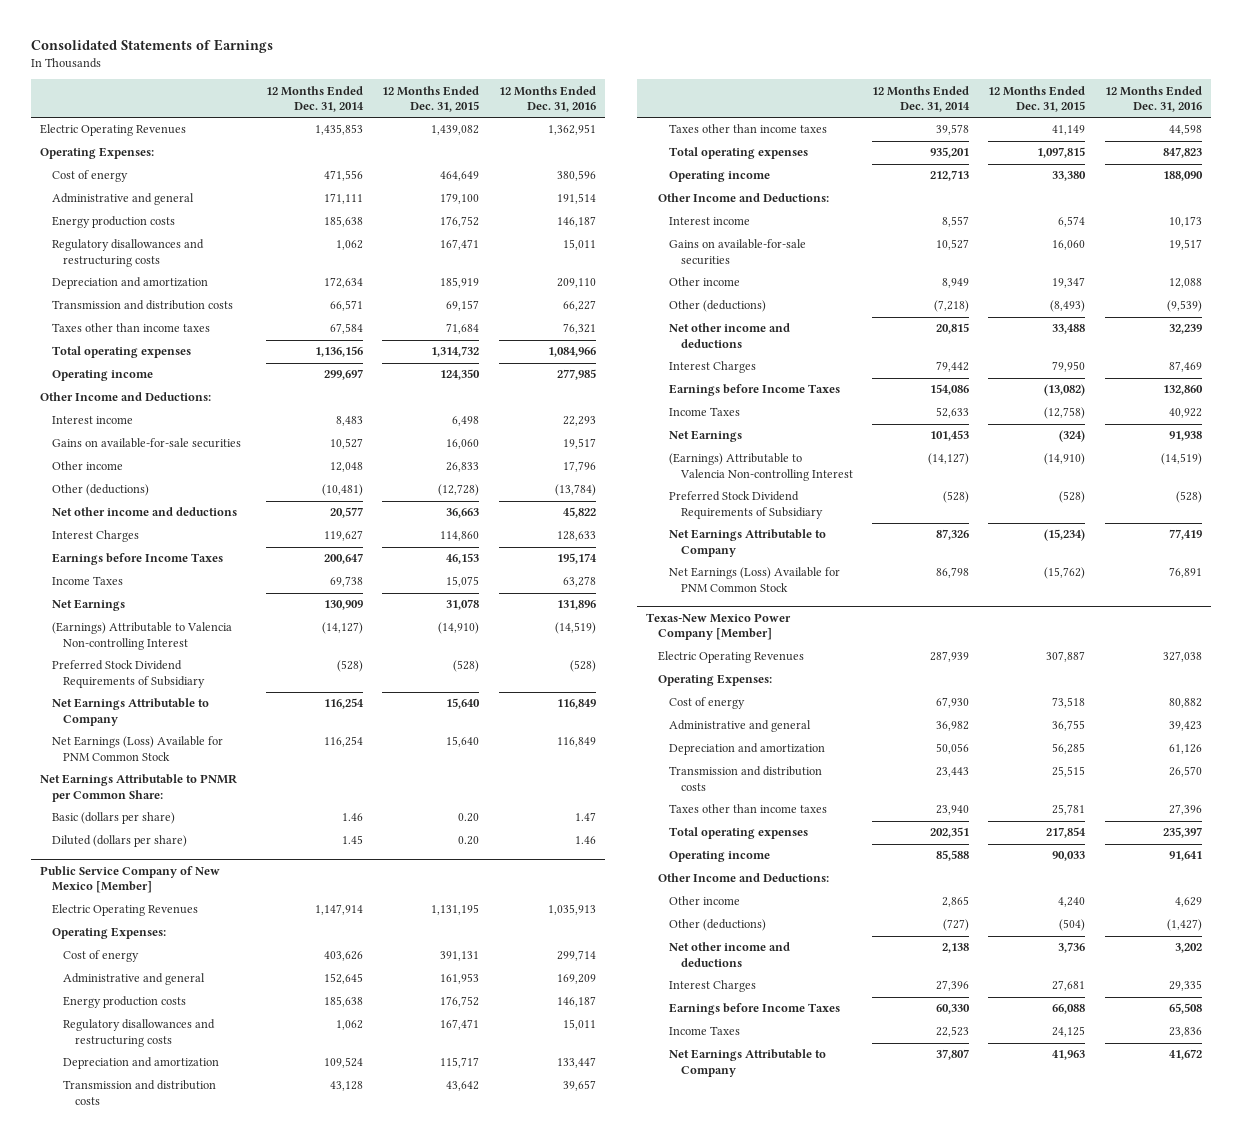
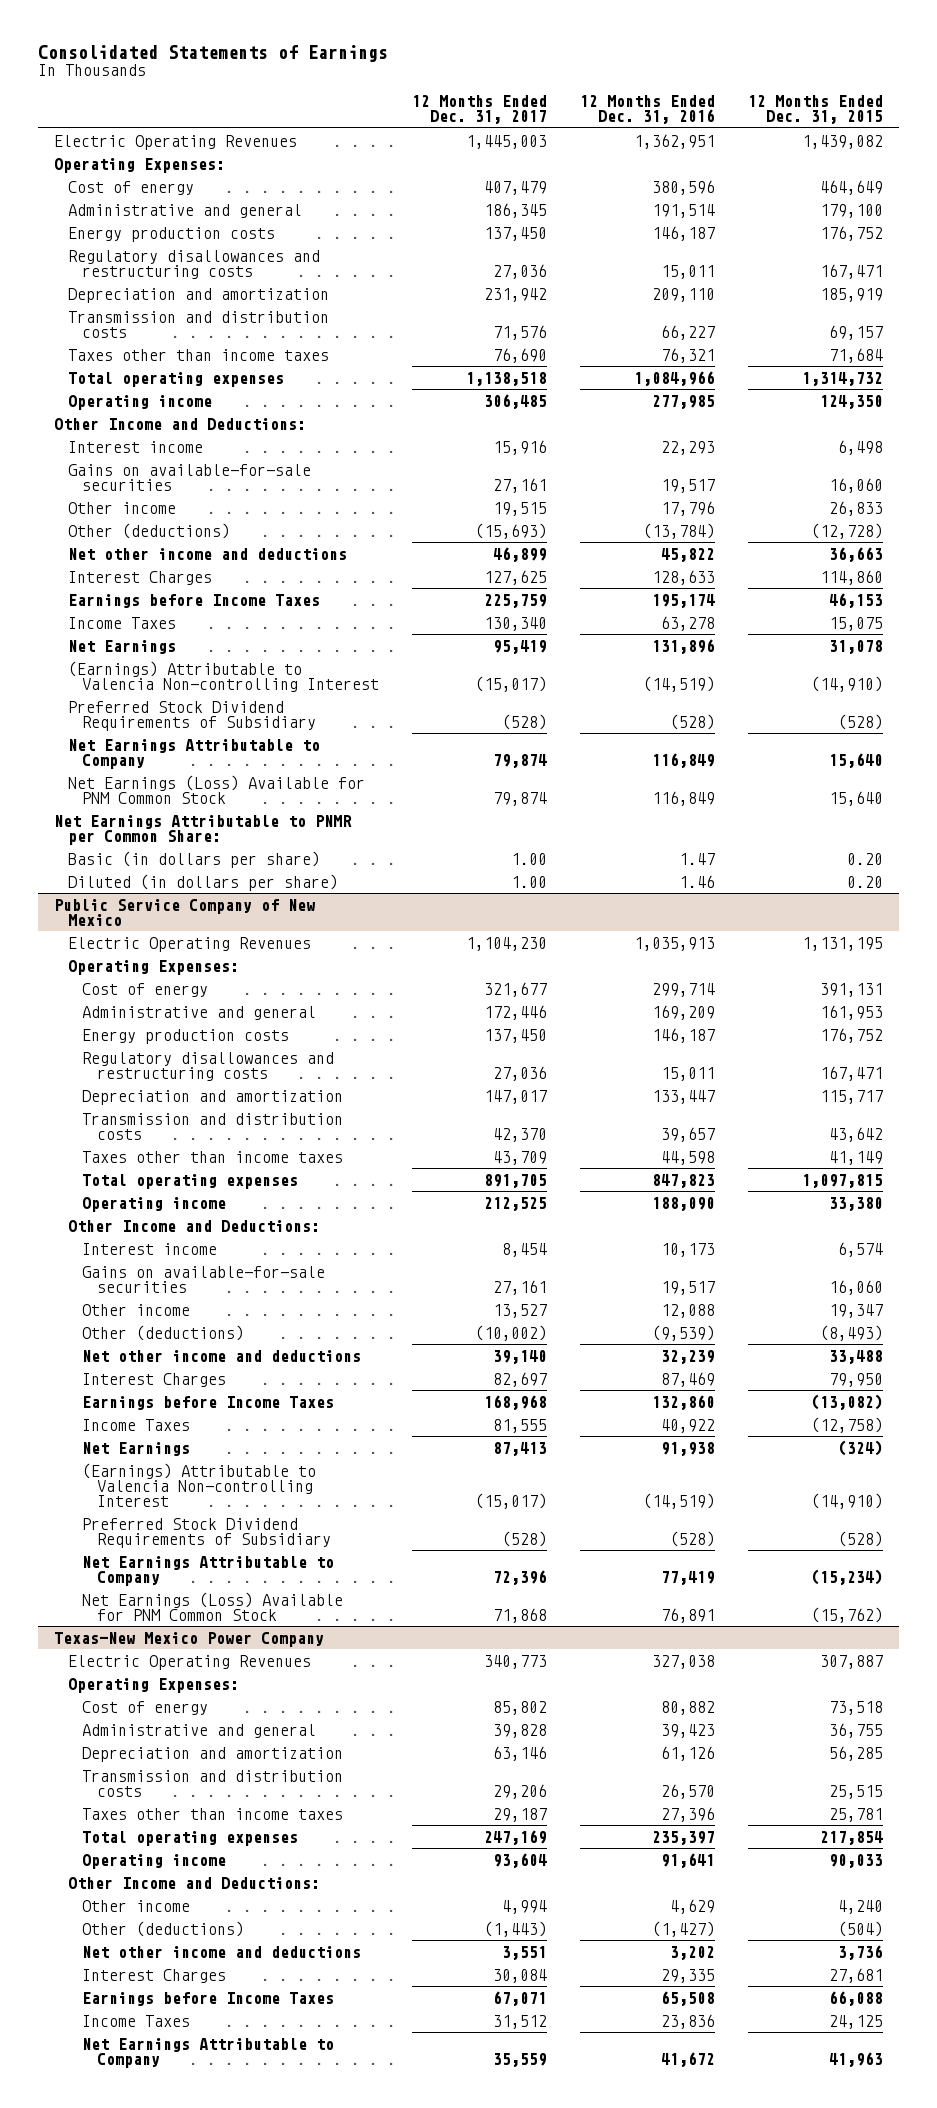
- | 12 Months Ended Dec. 31, 2014 | 12 Months Ended Dec. 31, 2015 | 12 Months Ended Dec. 31, 2016
+ | 12 Months Ended Dec. 31, 2017 | 12 Months Ended Dec. 31, 2016 | 12 Months Ended Dec. 31, 2015
- Basic (dollars per share) | 1.46 | 0.20 | 1.47
- Diluted (dollars per share) | 1.45 | 0.20 | 1.46
- Public Service Company of New Mexico [Member]
+ Basic (in dollars per share) | 1.00 | 1.47 | 0.20
+ Diluted (in dollars per share) | 1.00 | 1.46 | 0.20
+ Public Service Company of New Mexico
- Texas-New Mexico Power Company [Member]
+ Texas-New Mexico Power Company

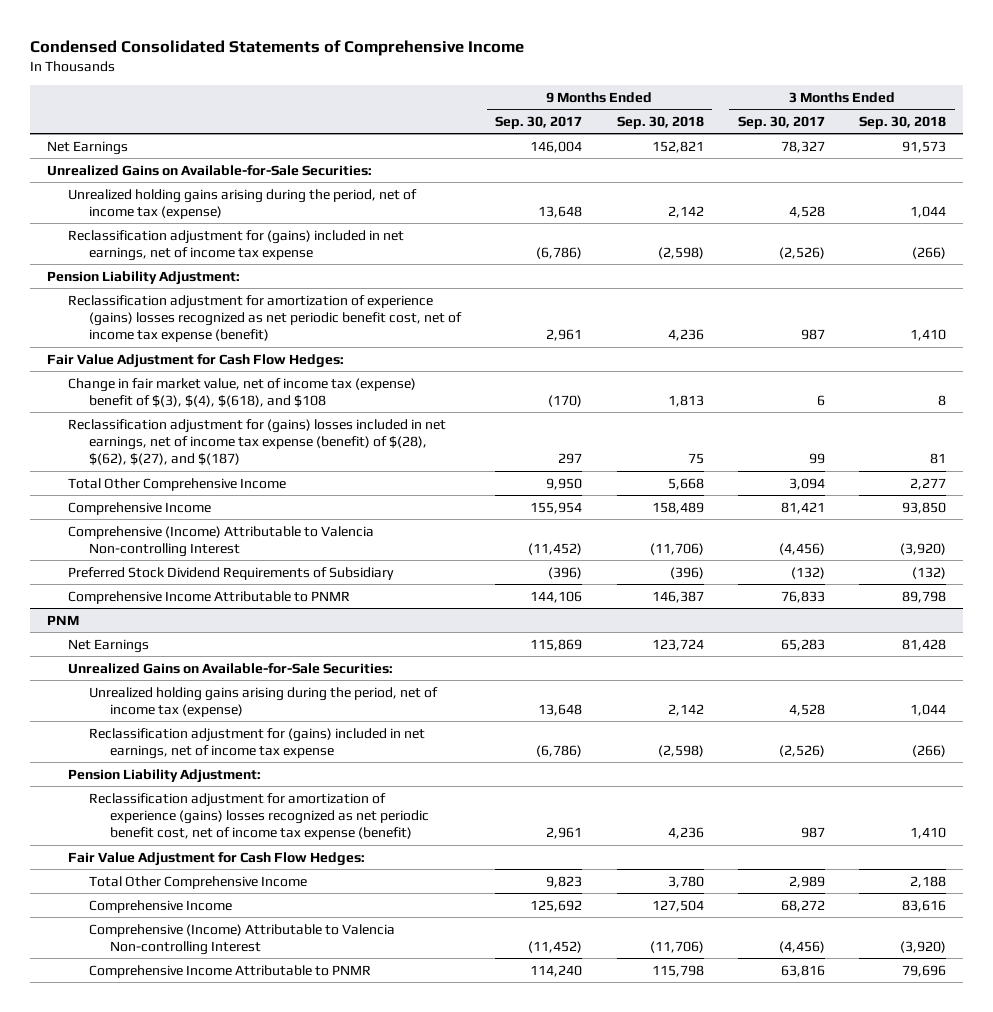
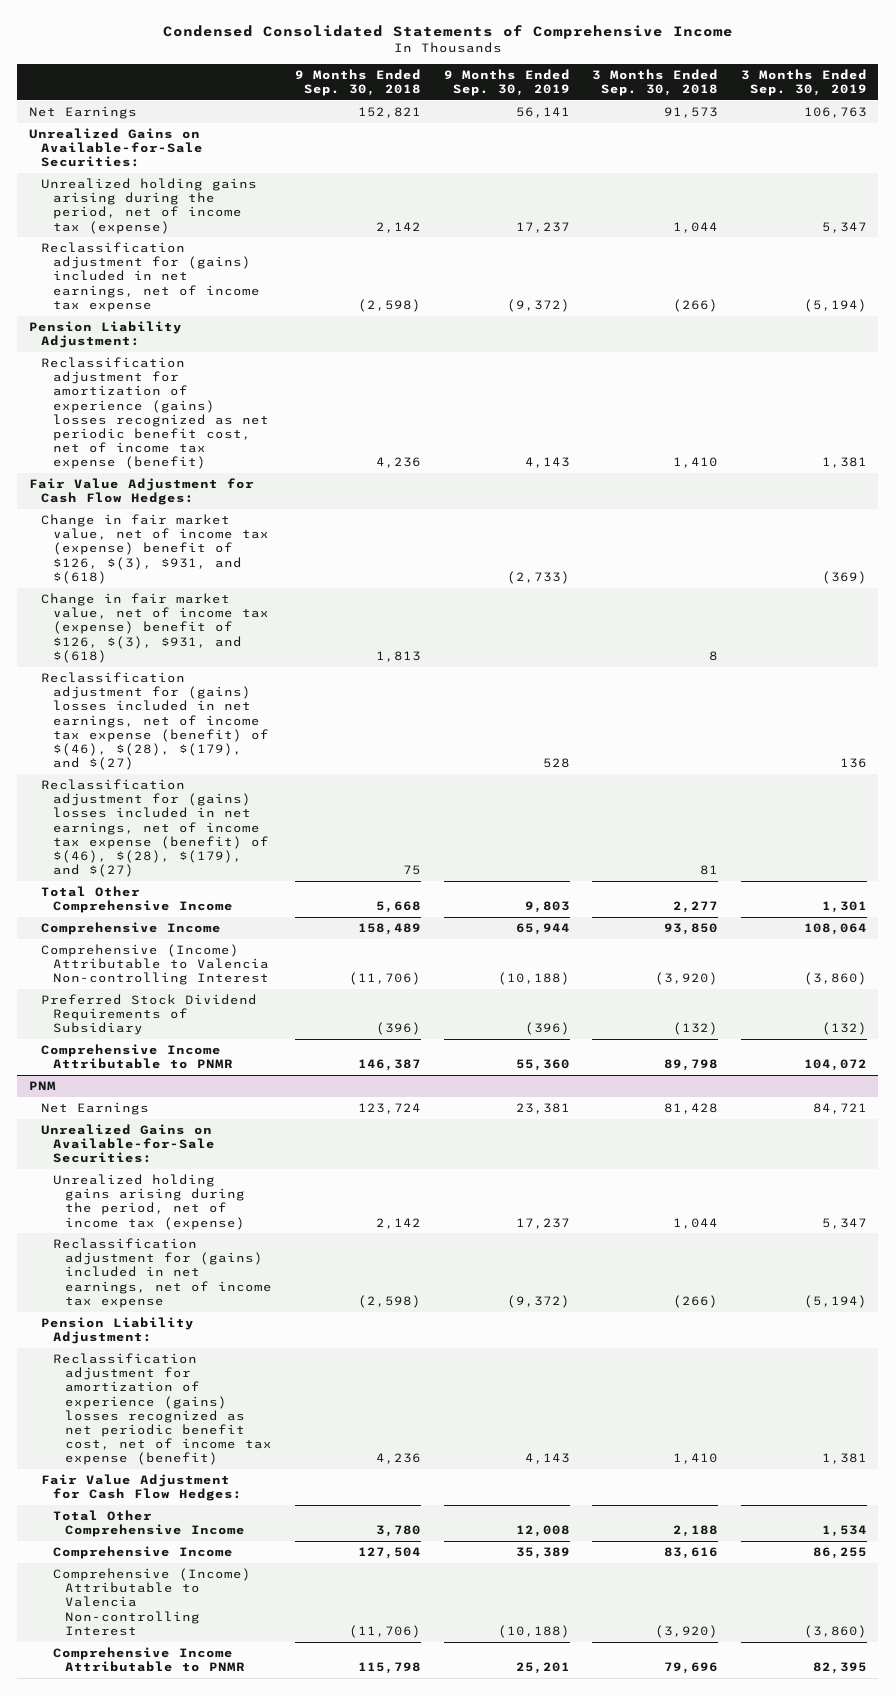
- | 9 Months Ended Sep. 30, 2017 | 9 Months Ended Sep. 30, 2018 | 3 Months Ended Sep. 30, 2017 | 3 Months Ended Sep. 30, 2018
+ | 9 Months Ended Sep. 30, 2018 | 9 Months Ended Sep. 30, 2019 | 3 Months Ended Sep. 30, 2018 | 3 Months Ended Sep. 30, 2019
- Change in fair market value, net of income tax (expense) benefit of $(3), $(4), $(618), and $108 | (170) | 1,813 | 6 | 8
- Reclassification adjustment for (gains) losses included in net earnings, net of income tax expense (benefit) of $(28), $(62), $(27), and $(187) | 297 | 75 | 99 | 81
+ Change in fair market value, net of income tax (expense) benefit of $126, $(3), $931, and $(618) | | (2,733) | | (369)
+ Change in fair market value, net of income tax (expense) benefit of $126, $(3), $931, and $(618) | 1,813 | | 8 |
+ Reclassification adjustment for (gains) losses included in net earnings, net of income tax expense (benefit) of $(46), $(28), $(179), and $(27) | | 528 | | 136
+ Reclassification adjustment for (gains) losses included in net earnings, net of income tax expense (benefit) of $(46), $(28), $(179), and $(27) | 75 | | 81 |

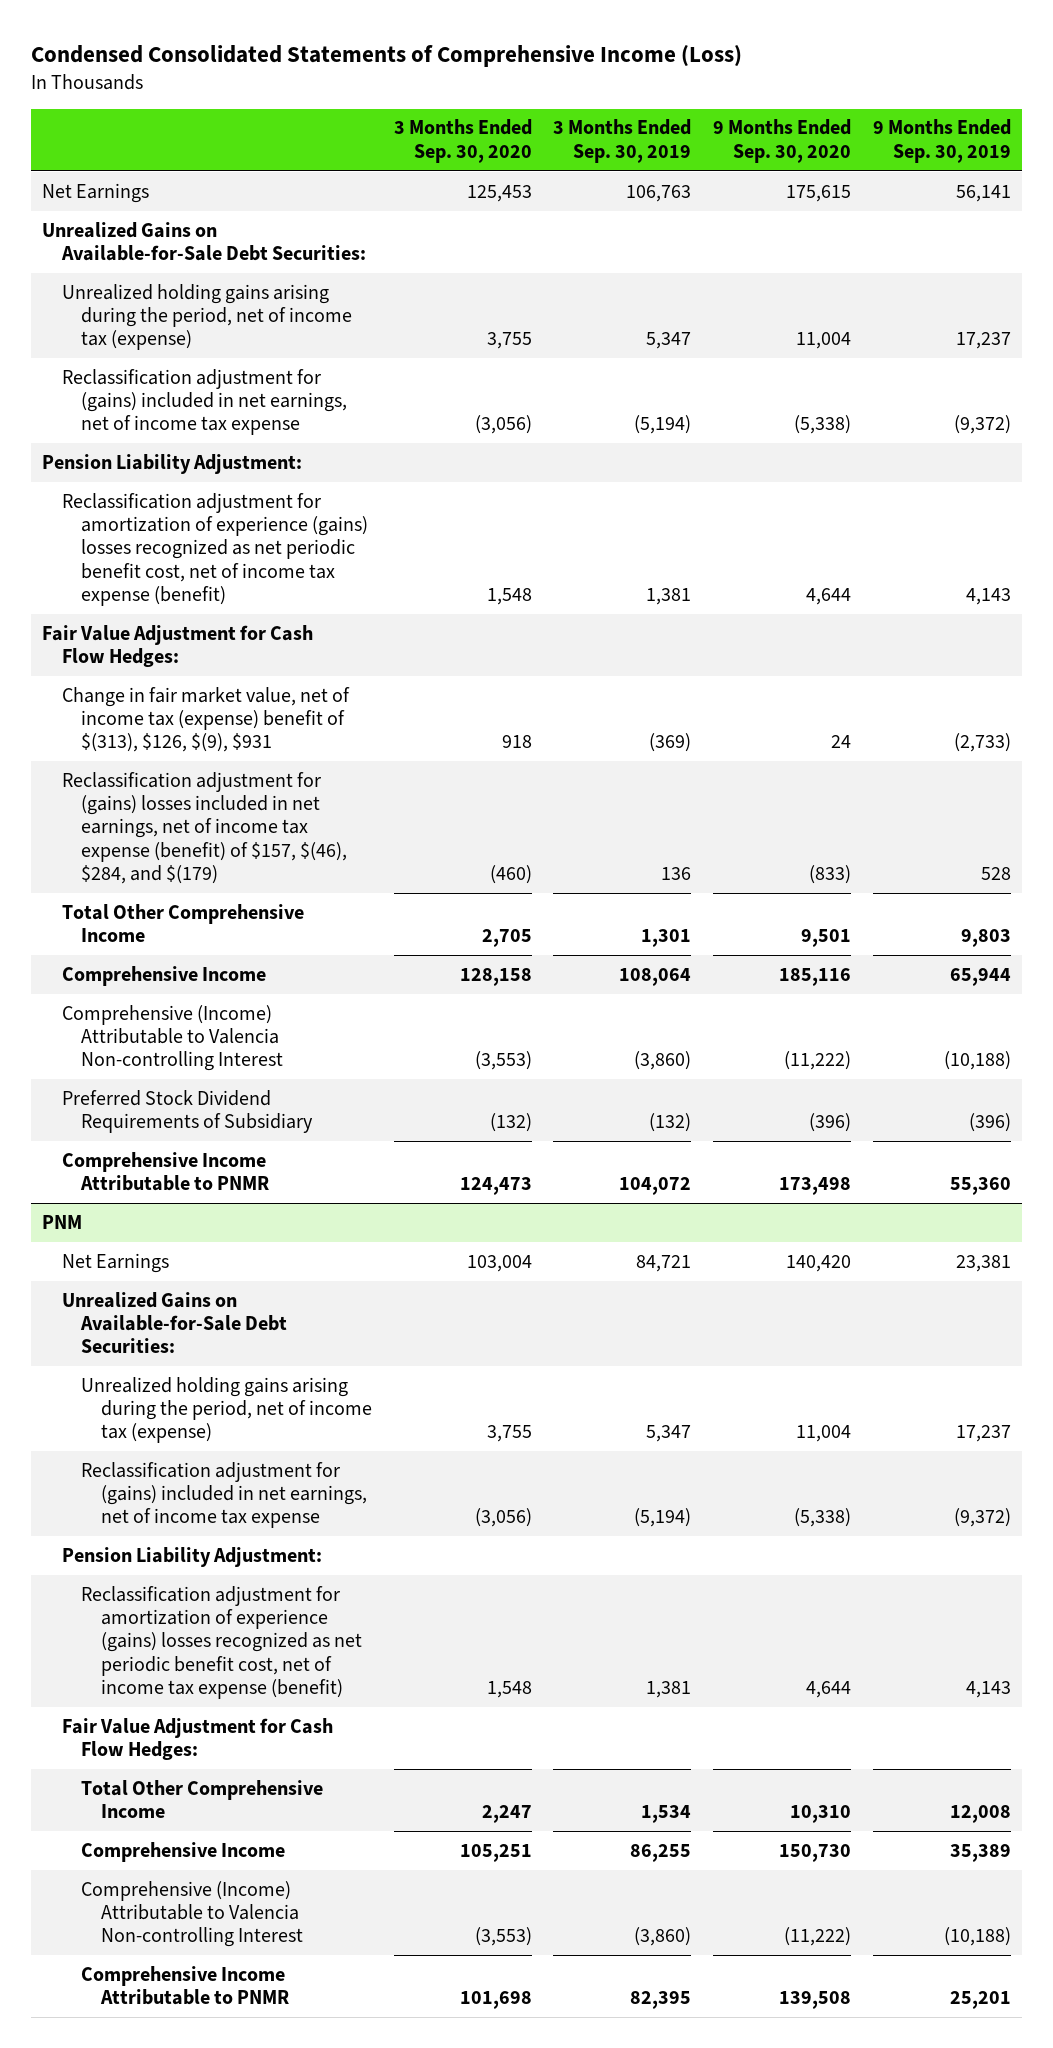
- Condensed Consolidated Statements of Comprehensive Income
+ Condensed Consolidated Statements of Comprehensive Income (Loss)
- | 9 Months Ended Sep. 30, 2018 | 9 Months Ended Sep. 30, 2019 | 3 Months Ended Sep. 30, 2018 | 3 Months Ended Sep. 30, 2019
+ | 3 Months Ended Sep. 30, 2020 | 3 Months Ended Sep. 30, 2019 | 9 Months Ended Sep. 30, 2020 | 9 Months Ended Sep. 30, 2019
- Unrealized Gains on Available-for-Sale Securities:
+ Unrealized Gains on Available-for-Sale Debt Securities:
- Change in fair market value, net of income tax (expense) benefit of $126, $(3), $931, and $(618) | | (2,733) | | (369)
- Change in fair market value, net of income tax (expense) benefit of $126, $(3), $931, and $(618) | 1,813 | | 8 |
- Reclassification adjustment for (gains) losses included in net earnings, net of income tax expense (benefit) of $(46), $(28), $(179), and $(27) | | 528 | | 136
- Reclassification adjustment for (gains) losses included in net earnings, net of income tax expense (benefit) of $(46), $(28), $(179), and $(27) | 75 | | 81 |
+ Change in fair market value, net of income tax (expense) benefit of $(313), $126, $(9), $931 | 918 | (369) | 24 | (2,733)
+ Reclassification adjustment for (gains) losses included in net earnings, net of income tax expense (benefit) of $157, $(46), $284, and $(179) | (460) | 136 | (833) | 528
@ PNM
- Unrealized Gains on Available-for-Sale Securities:
+ Unrealized Gains on Available-for-Sale Debt Securities:

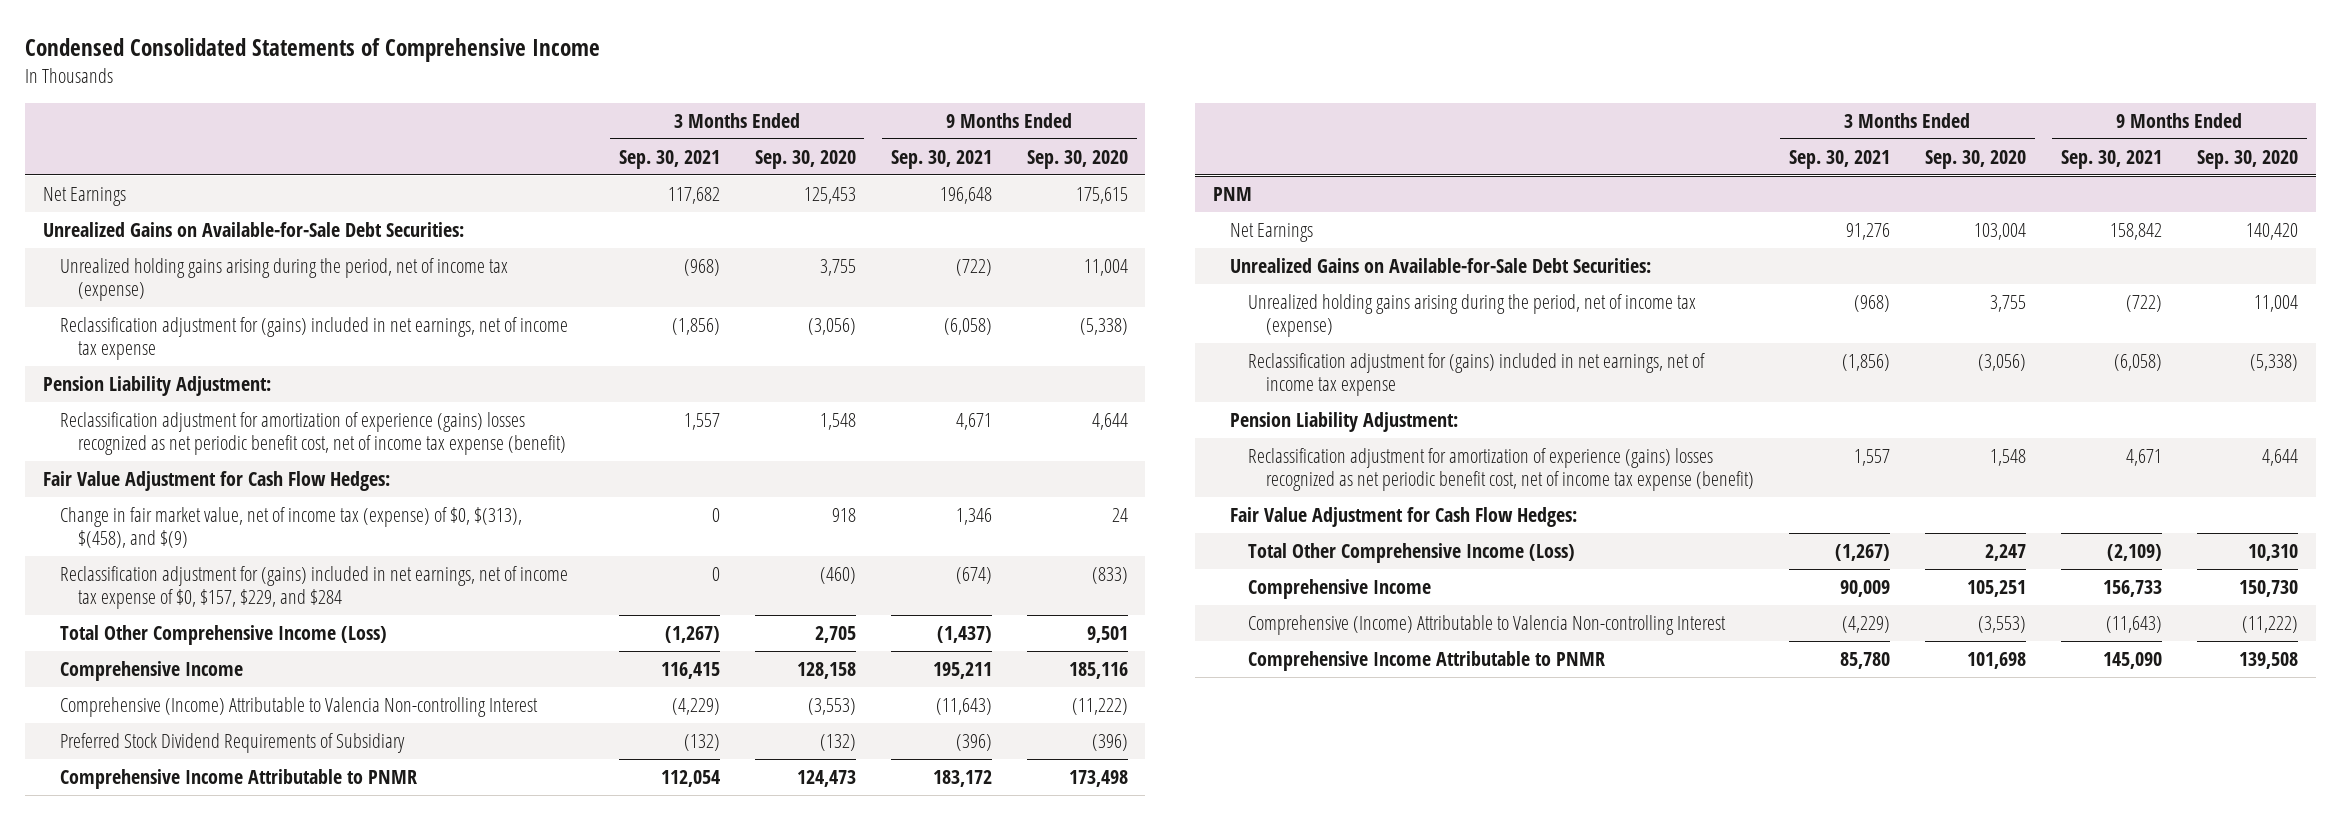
- Condensed Consolidated Statements of Comprehensive Income (Loss)
+ Condensed Consolidated Statements of Comprehensive Income
- | 3 Months Ended Sep. 30, 2020 | 3 Months Ended Sep. 30, 2019 | 9 Months Ended Sep. 30, 2020 | 9 Months Ended Sep. 30, 2019
+ | 3 Months Ended Sep. 30, 2021 | 3 Months Ended Sep. 30, 2020 | 9 Months Ended Sep. 30, 2021 | 9 Months Ended Sep. 30, 2020
- Change in fair market value, net of income tax (expense) benefit of $(313), $126, $(9), $931 | 918 | (369) | 24 | (2,733)
- Reclassification adjustment for (gains) losses included in net earnings, net of income tax expense (benefit) of $157, $(46), $284, and $(179) | (460) | 136 | (833) | 528
- Total Other Comprehensive Income | 2,705 | 1,301 | 9,501 | 9,803
+ Change in fair market value, net of income tax (expense) of $0, $(313), $(458), and $(9) | 0 | 918 | 1,346 | 24
+ Reclassification adjustment for (gains) included in net earnings, net of income tax expense of $0, $157, $229, and $284 | 0 | (460) | (674) | (833)
+ Total Other Comprehensive Income (Loss) | (1,267) | 2,705 | (1,437) | 9,501
@ PNM
- Total Other Comprehensive Income | 2,247 | 1,534 | 10,310 | 12,008
+ Total Other Comprehensive Income (Loss) | (1,267) | 2,247 | (2,109) | 10,310

